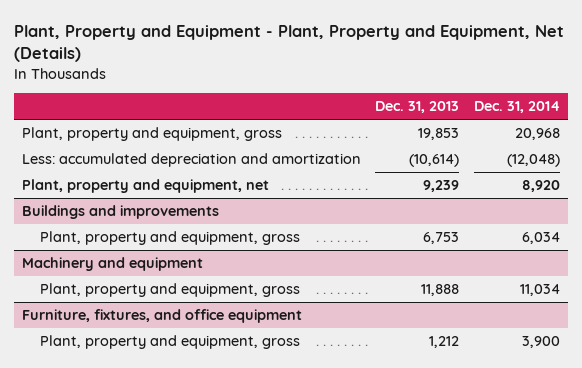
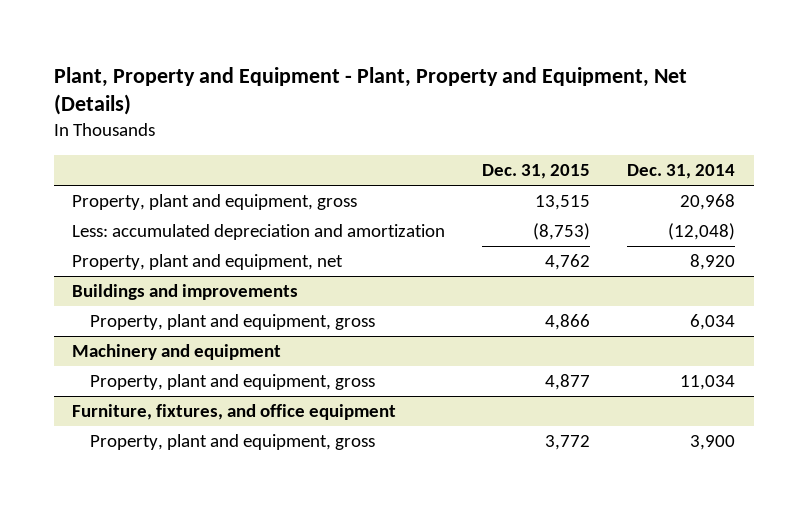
- | Dec. 31, 2013 | Dec. 31, 2014
+ | Dec. 31, 2015 | Dec. 31, 2014
- Plant, property and equipment, gross | 19,853 | 20,968
+ Property, plant and equipment, gross | 13,515 | 20,968
- Plant, property and equipment, net | 9,239 | 8,920
+ Property, plant and equipment, net | 4,762 | 8,920
@ Buildings and improvements
- Plant, property and equipment, gross | 6,753 | 6,034
+ Property, plant and equipment, gross | 4,866 | 6,034
@ Machinery and equipment
- Plant, property and equipment, gross | 11,888 | 11,034
+ Property, plant and equipment, gross | 4,877 | 11,034
@ Furniture, fixtures, and office equipment
- Plant, property and equipment, gross | 1,212 | 3,900
+ Property, plant and equipment, gross | 3,772 | 3,900

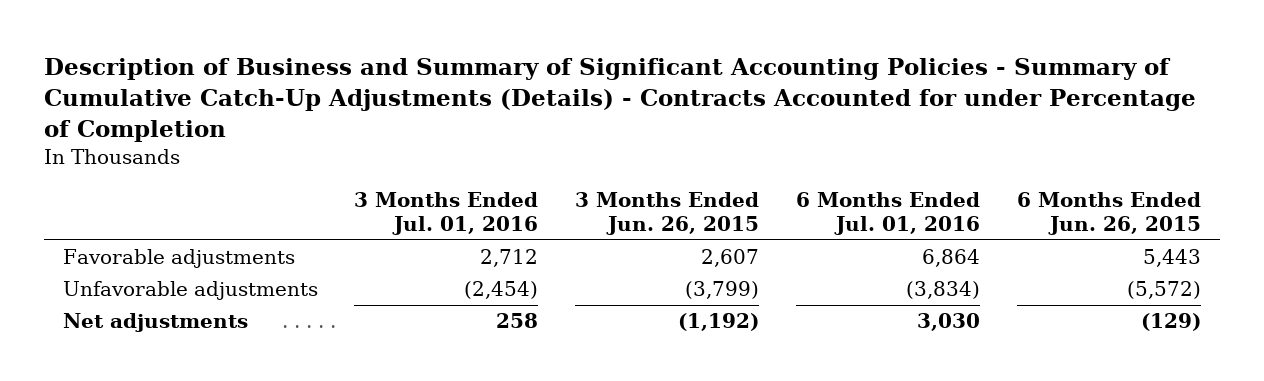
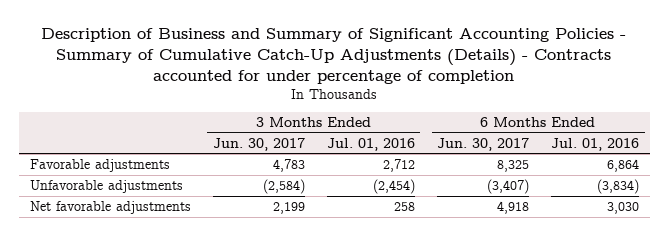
- Description of Business and Summary of Significant Accounting Policies - Summary of Cumulative Catch-Up Adjustments (Details) - Contracts Accounted for under Percentage of Completion
+ Description of Business and Summary of Significant Accounting Policies - Summary of Cumulative Catch-Up Adjustments (Details) - Contracts accounted for under percentage of completion
- | 3 Months Ended Jul. 01, 2016 | 3 Months Ended Jun. 26, 2015 | 6 Months Ended Jul. 01, 2016 | 6 Months Ended Jun. 26, 2015
+ | 3 Months Ended Jun. 30, 2017 | 3 Months Ended Jul. 01, 2016 | 6 Months Ended Jun. 30, 2017 | 6 Months Ended Jul. 01, 2016
- Net adjustments | 258 | (1,192) | 3,030 | (129)
+ Net favorable adjustments | 2,199 | 258 | 4,918 | 3,030

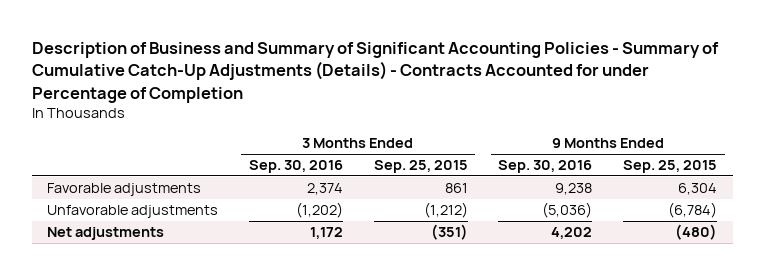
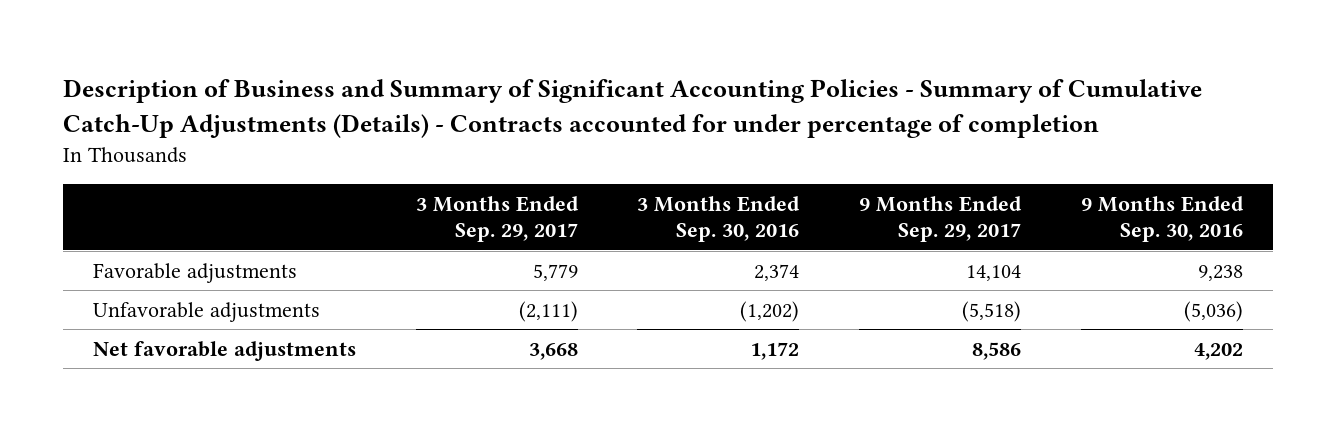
- Description of Business and Summary of Significant Accounting Policies - Summary of Cumulative Catch-Up Adjustments (Details) - Contracts Accounted for under Percentage of Completion
+ Description of Business and Summary of Significant Accounting Policies - Summary of Cumulative Catch-Up Adjustments (Details) - Contracts accounted for under percentage of completion
- | 3 Months Ended Sep. 30, 2016 | 3 Months Ended Sep. 25, 2015 | 9 Months Ended Sep. 30, 2016 | 9 Months Ended Sep. 25, 2015
+ | 3 Months Ended Sep. 29, 2017 | 3 Months Ended Sep. 30, 2016 | 9 Months Ended Sep. 29, 2017 | 9 Months Ended Sep. 30, 2016
- Net adjustments | 1,172 | (351) | 4,202 | (480)
+ Net favorable adjustments | 3,668 | 1,172 | 8,586 | 4,202

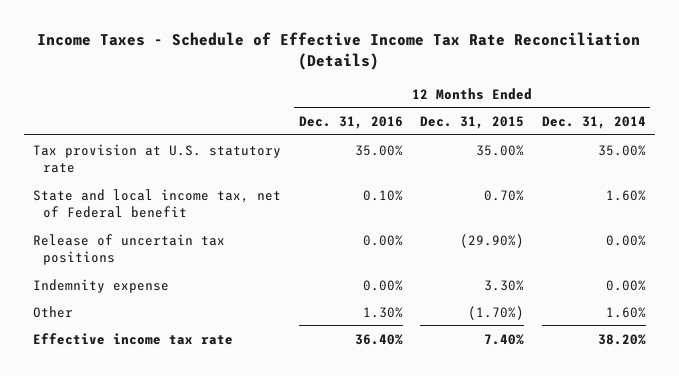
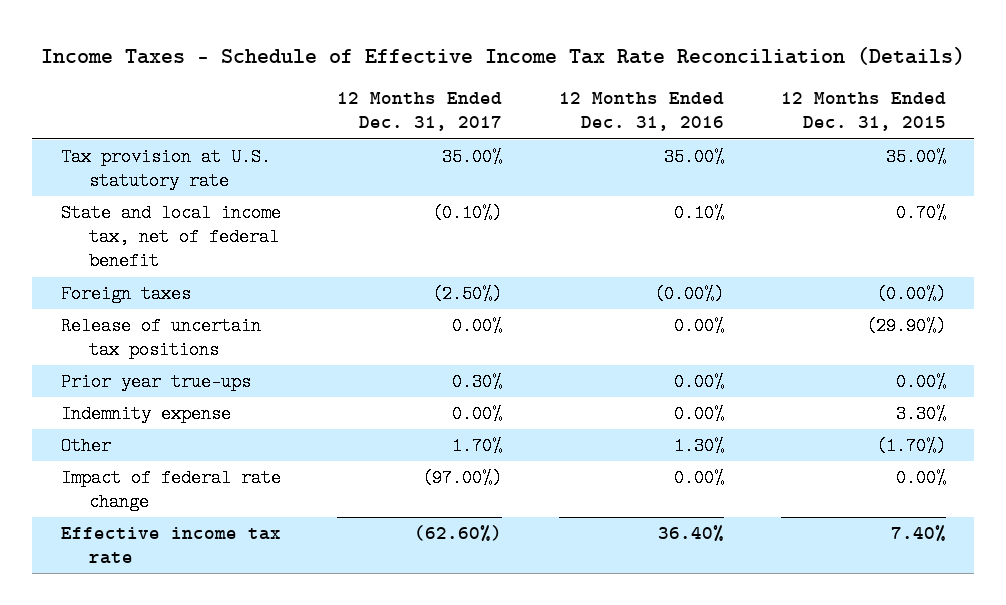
- | 12 Months Ended Dec. 31, 2016 | 12 Months Ended Dec. 31, 2015 | 12 Months Ended Dec. 31, 2014
+ | 12 Months Ended Dec. 31, 2017 | 12 Months Ended Dec. 31, 2016 | 12 Months Ended Dec. 31, 2015
- State and local income tax, net of Federal benefit | 0.10% | 0.70% | 1.60%
+ State and local income tax, net of federal benefit | (0.10%) | 0.10% | 0.70%
+ Foreign taxes | (2.50%) | (0.00%) | (0.00%)
+ Prior year true-ups | 0.30% | 0.00% | 0.00%
+ Impact of federal rate change | (97.00%) | 0.00% | 0.00%

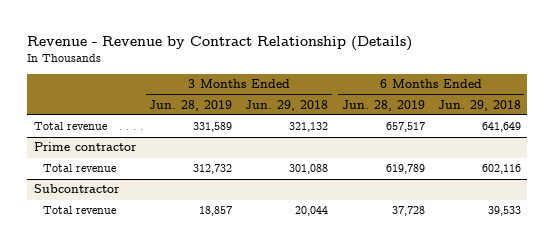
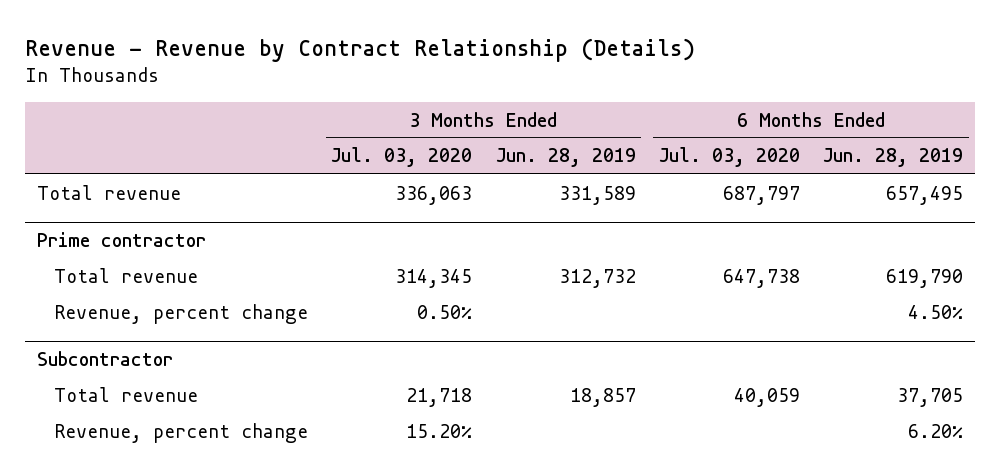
- | 3 Months Ended Jun. 28, 2019 | 3 Months Ended Jun. 29, 2018 | 6 Months Ended Jun. 28, 2019 | 6 Months Ended Jun. 29, 2018
+ | 3 Months Ended Jul. 03, 2020 | 3 Months Ended Jun. 28, 2019 | 6 Months Ended Jul. 03, 2020 | 6 Months Ended Jun. 28, 2019
- Total revenue | 331,589 | 321,132 | 657,517 | 641,649
+ Total revenue | 336,063 | 331,589 | 687,797 | 657,495
@ Prime contractor
- Total revenue | 312,732 | 301,088 | 619,789 | 602,116
+ Total revenue | 314,345 | 312,732 | 647,738 | 619,790
+ Revenue, percent change | 0.50% | | | 4.50%
@ Subcontractor
- Total revenue | 18,857 | 20,044 | 37,728 | 39,533
+ Total revenue | 21,718 | 18,857 | 40,059 | 37,705
+ Revenue, percent change | 15.20% | | | 6.20%

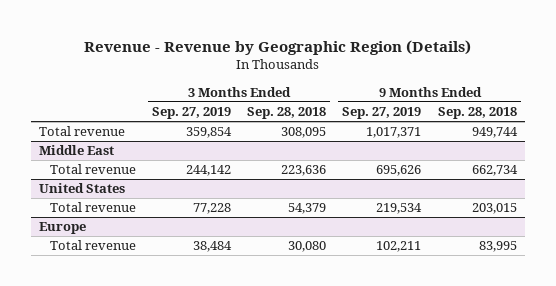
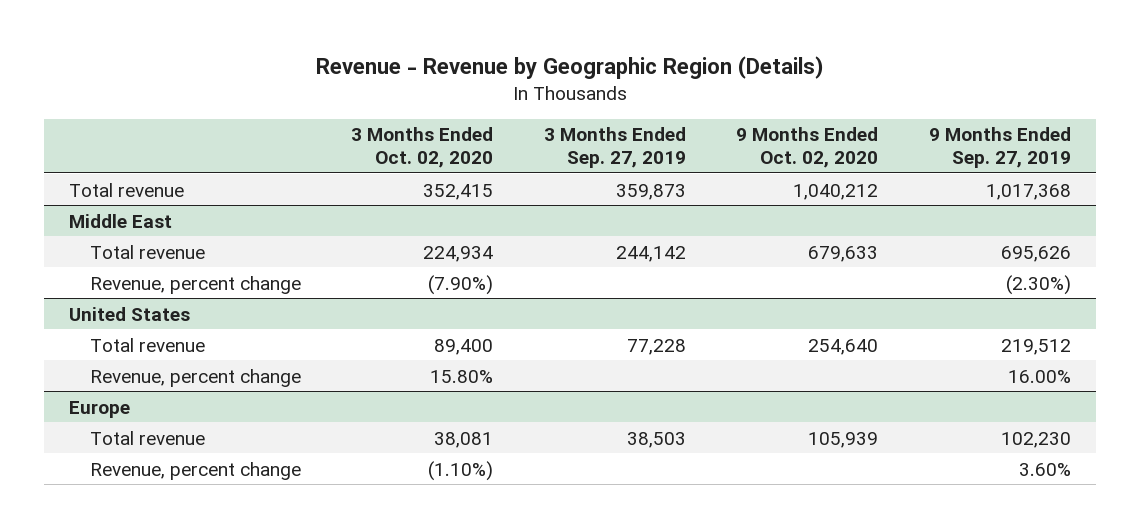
- | 3 Months Ended Sep. 27, 2019 | 3 Months Ended Sep. 28, 2018 | 9 Months Ended Sep. 27, 2019 | 9 Months Ended Sep. 28, 2018
+ | 3 Months Ended Oct. 02, 2020 | 3 Months Ended Sep. 27, 2019 | 9 Months Ended Oct. 02, 2020 | 9 Months Ended Sep. 27, 2019
- Total revenue | 359,854 | 308,095 | 1,017,371 | 949,744
+ Total revenue | 352,415 | 359,873 | 1,040,212 | 1,017,368
@ Middle East
+ Revenue, percent change | (7.90%) | | | (2.30%)
@ United States
- Total revenue | 77,228 | 54,379 | 219,534 | 203,015
+ Total revenue | 89,400 | 77,228 | 254,640 | 219,512
+ Revenue, percent change | 15.80% | | | 16.00%
@ Europe
- Total revenue | 38,484 | 30,080 | 102,211 | 83,995
+ Total revenue | 38,081 | 38,503 | 105,939 | 102,230
+ Revenue, percent change | (1.10%) | | | 3.60%

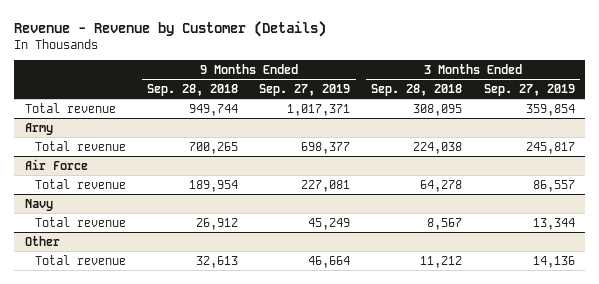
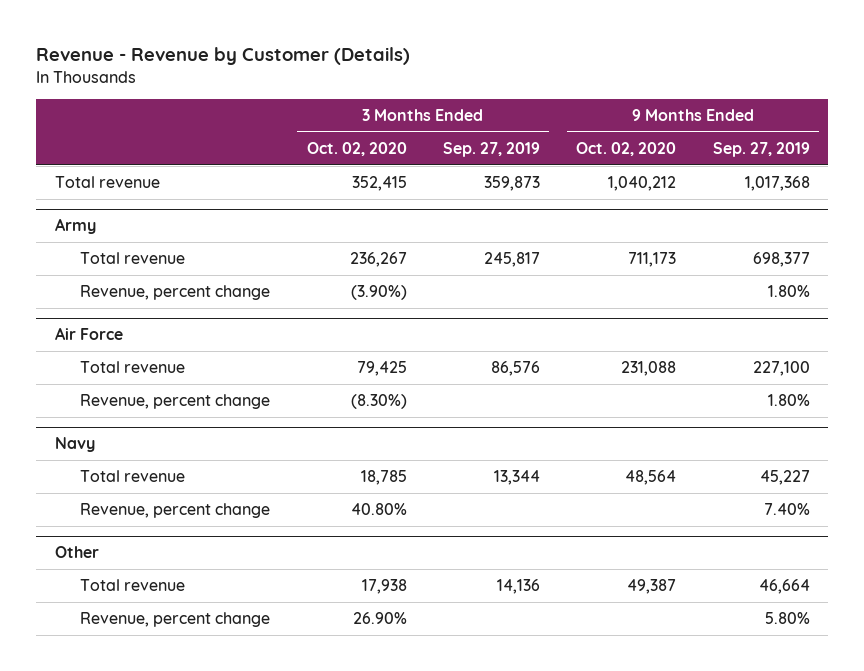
- | 9 Months Ended Sep. 28, 2018 | 9 Months Ended Sep. 27, 2019 | 3 Months Ended Sep. 28, 2018 | 3 Months Ended Sep. 27, 2019
+ | 3 Months Ended Oct. 02, 2020 | 3 Months Ended Sep. 27, 2019 | 9 Months Ended Oct. 02, 2020 | 9 Months Ended Sep. 27, 2019
- Total revenue | 949,744 | 1,017,371 | 308,095 | 359,854
+ Total revenue | 352,415 | 359,873 | 1,040,212 | 1,017,368
@ Army
+ Revenue, percent change | (3.90%) | | | 1.80%
@ Air Force
- Total revenue | 189,954 | 227,081 | 64,278 | 86,557
+ Total revenue | 79,425 | 86,576 | 231,088 | 227,100
+ Revenue, percent change | (8.30%) | | | 1.80%
@ Navy
- Total revenue | 26,912 | 45,249 | 8,567 | 13,344
+ Total revenue | 18,785 | 13,344 | 48,564 | 45,227
+ Revenue, percent change | 40.80% | | | 7.40%
@ Other
+ Revenue, percent change | 26.90% | | | 5.80%

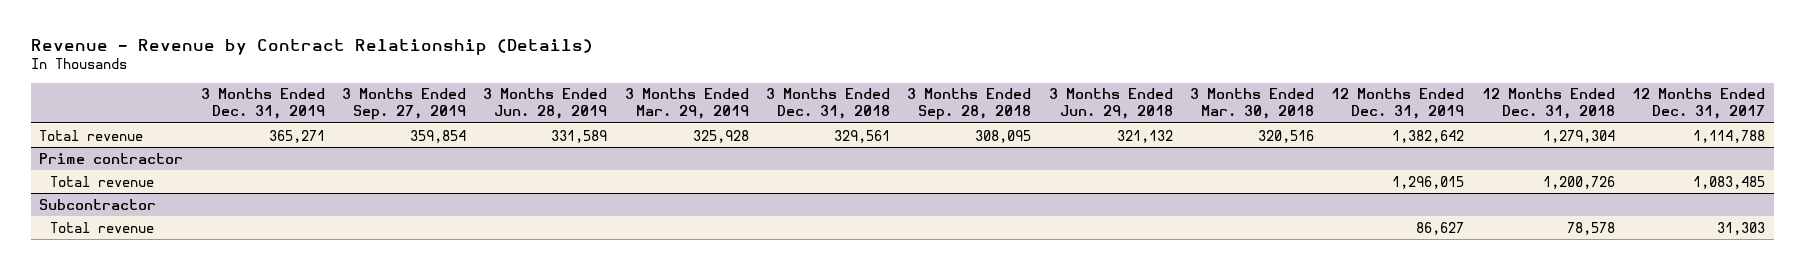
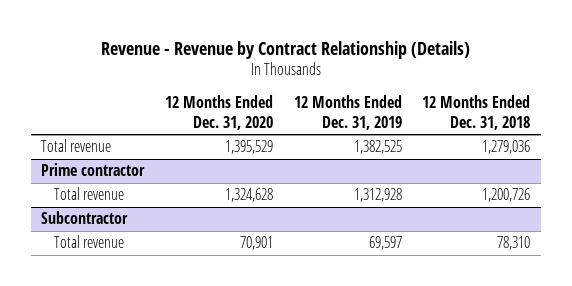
- | 3 Months Ended Dec. 31, 2019 | 3 Months Ended Sep. 27, 2019 | 3 Months Ended Jun. 28, 2019 | 3 Months Ended Mar. 29, 2019 | 3 Months Ended Dec. 31, 2018 | 3 Months Ended Sep. 28, 2018 | 3 Months Ended Jun. 29, 2018 | 3 Months Ended Mar. 30, 2018 | 12 Months Ended Dec. 31, 2019 | 12 Months Ended Dec. 31, 2018 | 12 Months Ended Dec. 31, 2017
+ | 12 Months Ended Dec. 31, 2020 | 12 Months Ended Dec. 31, 2019 | 12 Months Ended Dec. 31, 2018
- Total revenue | 365,271 | 359,854 | 331,589 | 325,928 | 329,561 | 308,095 | 321,132 | 320,516 | 1,382,642 | 1,279,304 | 1,114,788
+ Total revenue | 1,395,529 | 1,382,525 | 1,279,036
@ Prime contractor
- Total revenue | | | | | | | | | 1,296,015 | 1,200,726 | 1,083,485
+ Total revenue | 1,324,628 | 1,312,928 | 1,200,726
@ Subcontractor
- Total revenue | | | | | | | | | 86,627 | 78,578 | 31,303
+ Total revenue | 70,901 | 69,597 | 78,310

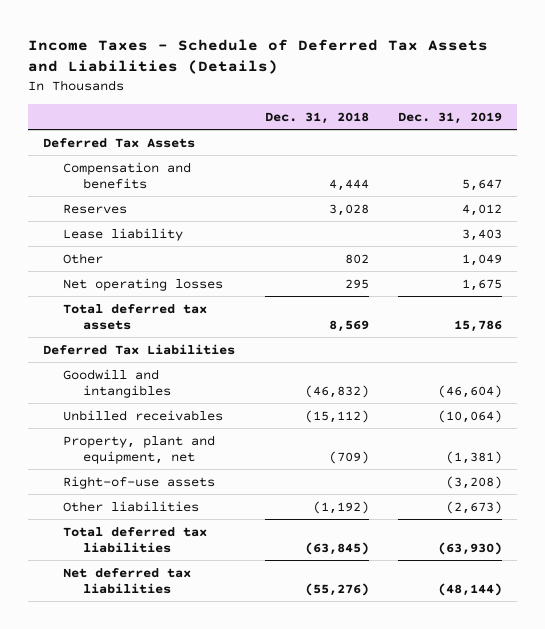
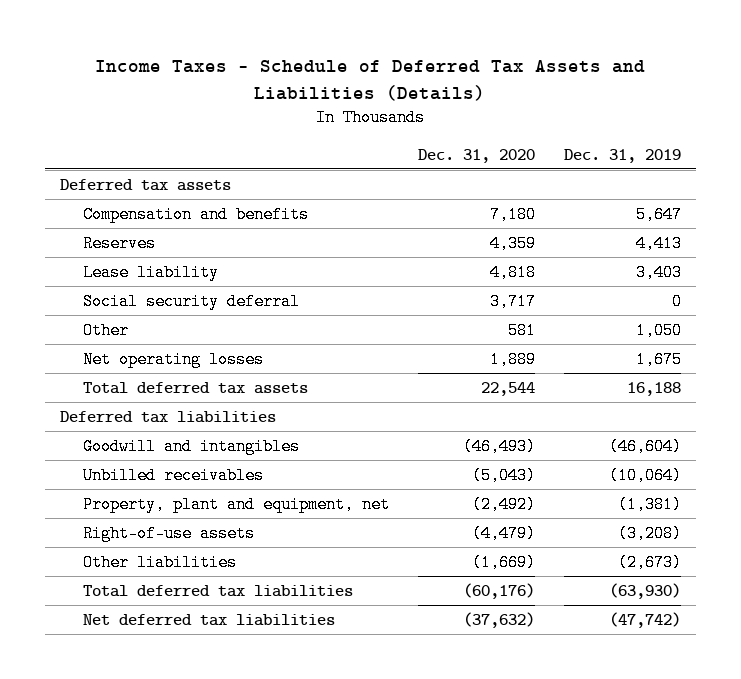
- | Dec. 31, 2018 | Dec. 31, 2019
+ | Dec. 31, 2020 | Dec. 31, 2019
- Deferred Tax Assets
+ Deferred tax assets
- Reserves | 3,028 | 4,012
+ Reserves | 4,359 | 4,413
- Other | 802 | 1,049
+ Social security deferral | 3,717 | 0
+ Other | 581 | 1,050
- Total deferred tax assets | 8,569 | 15,786
- Deferred Tax Liabilities
+ Total deferred tax assets | 22,544 | 16,188
+ Deferred tax liabilities
- Net deferred tax liabilities | (55,276) | (48,144)
+ Net deferred tax liabilities | (37,632) | (47,742)

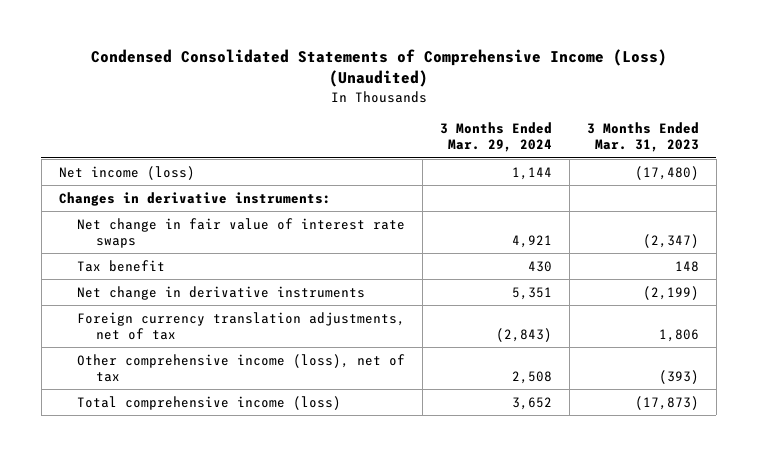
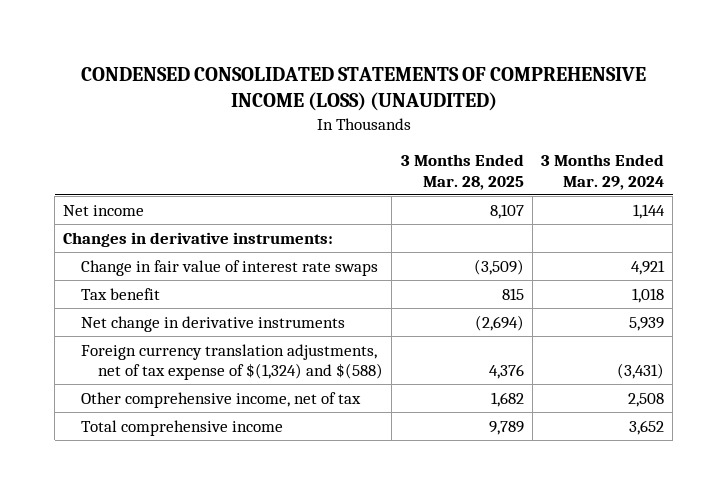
- Condensed Consolidated Statements of Comprehensive Income (Loss) (Unaudited)
+ CONDENSED CONSOLIDATED STATEMENTS OF COMPREHENSIVE INCOME (LOSS) (UNAUDITED)
- | 3 Months Ended Mar. 29, 2024 | 3 Months Ended Mar. 31, 2023
+ | 3 Months Ended Mar. 28, 2025 | 3 Months Ended Mar. 29, 2024
- Net income (loss) | 1,144 | (17,480)
+ Net income | 8,107 | 1,144
- Net change in fair value of interest rate swaps | 4,921 | (2,347)
- Tax benefit | 430 | 148
- Net change in derivative instruments | 5,351 | (2,199)
- Foreign currency translation adjustments, net of tax | (2,843) | 1,806
- Other comprehensive income (loss), net of tax | 2,508 | (393)
- Total comprehensive income (loss) | 3,652 | (17,873)
+ Change in fair value of interest rate swaps | (3,509) | 4,921
+ Tax benefit | 815 | 1,018
+ Net change in derivative instruments | (2,694) | 5,939
+ Foreign currency translation adjustments, net of tax expense of $(1,324) and $(588) | 4,376 | (3,431)
+ Other comprehensive income, net of tax | 1,682 | 2,508
+ Total comprehensive income | 9,789 | 3,652

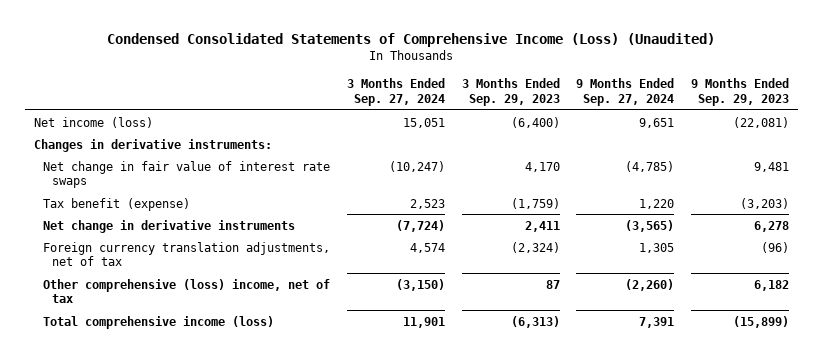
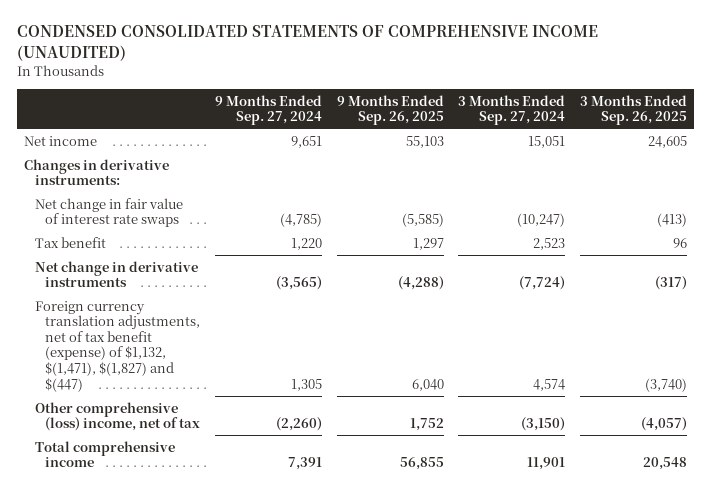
- Condensed Consolidated Statements of Comprehensive Income (Loss) (Unaudited)
+ CONDENSED CONSOLIDATED STATEMENTS OF COMPREHENSIVE INCOME (UNAUDITED)
- | 3 Months Ended Sep. 27, 2024 | 3 Months Ended Sep. 29, 2023 | 9 Months Ended Sep. 27, 2024 | 9 Months Ended Sep. 29, 2023
+ | 9 Months Ended Sep. 27, 2024 | 9 Months Ended Sep. 26, 2025 | 3 Months Ended Sep. 27, 2024 | 3 Months Ended Sep. 26, 2025
- Net income (loss) | 15,051 | (6,400) | 9,651 | (22,081)
+ Net income | 9,651 | 55,103 | 15,051 | 24,605
- Tax benefit (expense) | 2,523 | (1,759) | 1,220 | (3,203)
+ Tax benefit | 1,220 | 1,297 | 2,523 | 96
- Foreign currency translation adjustments, net of tax | 4,574 | (2,324) | 1,305 | (96)
+ Foreign currency translation adjustments, net of tax benefit (expense) of $1,132, $(1,471), $(1,827) and $(447) | 1,305 | 6,040 | 4,574 | (3,740)
- Total comprehensive income (loss) | 11,901 | (6,313) | 7,391 | (15,899)
+ Total comprehensive income | 7,391 | 56,855 | 11,901 | 20,548

